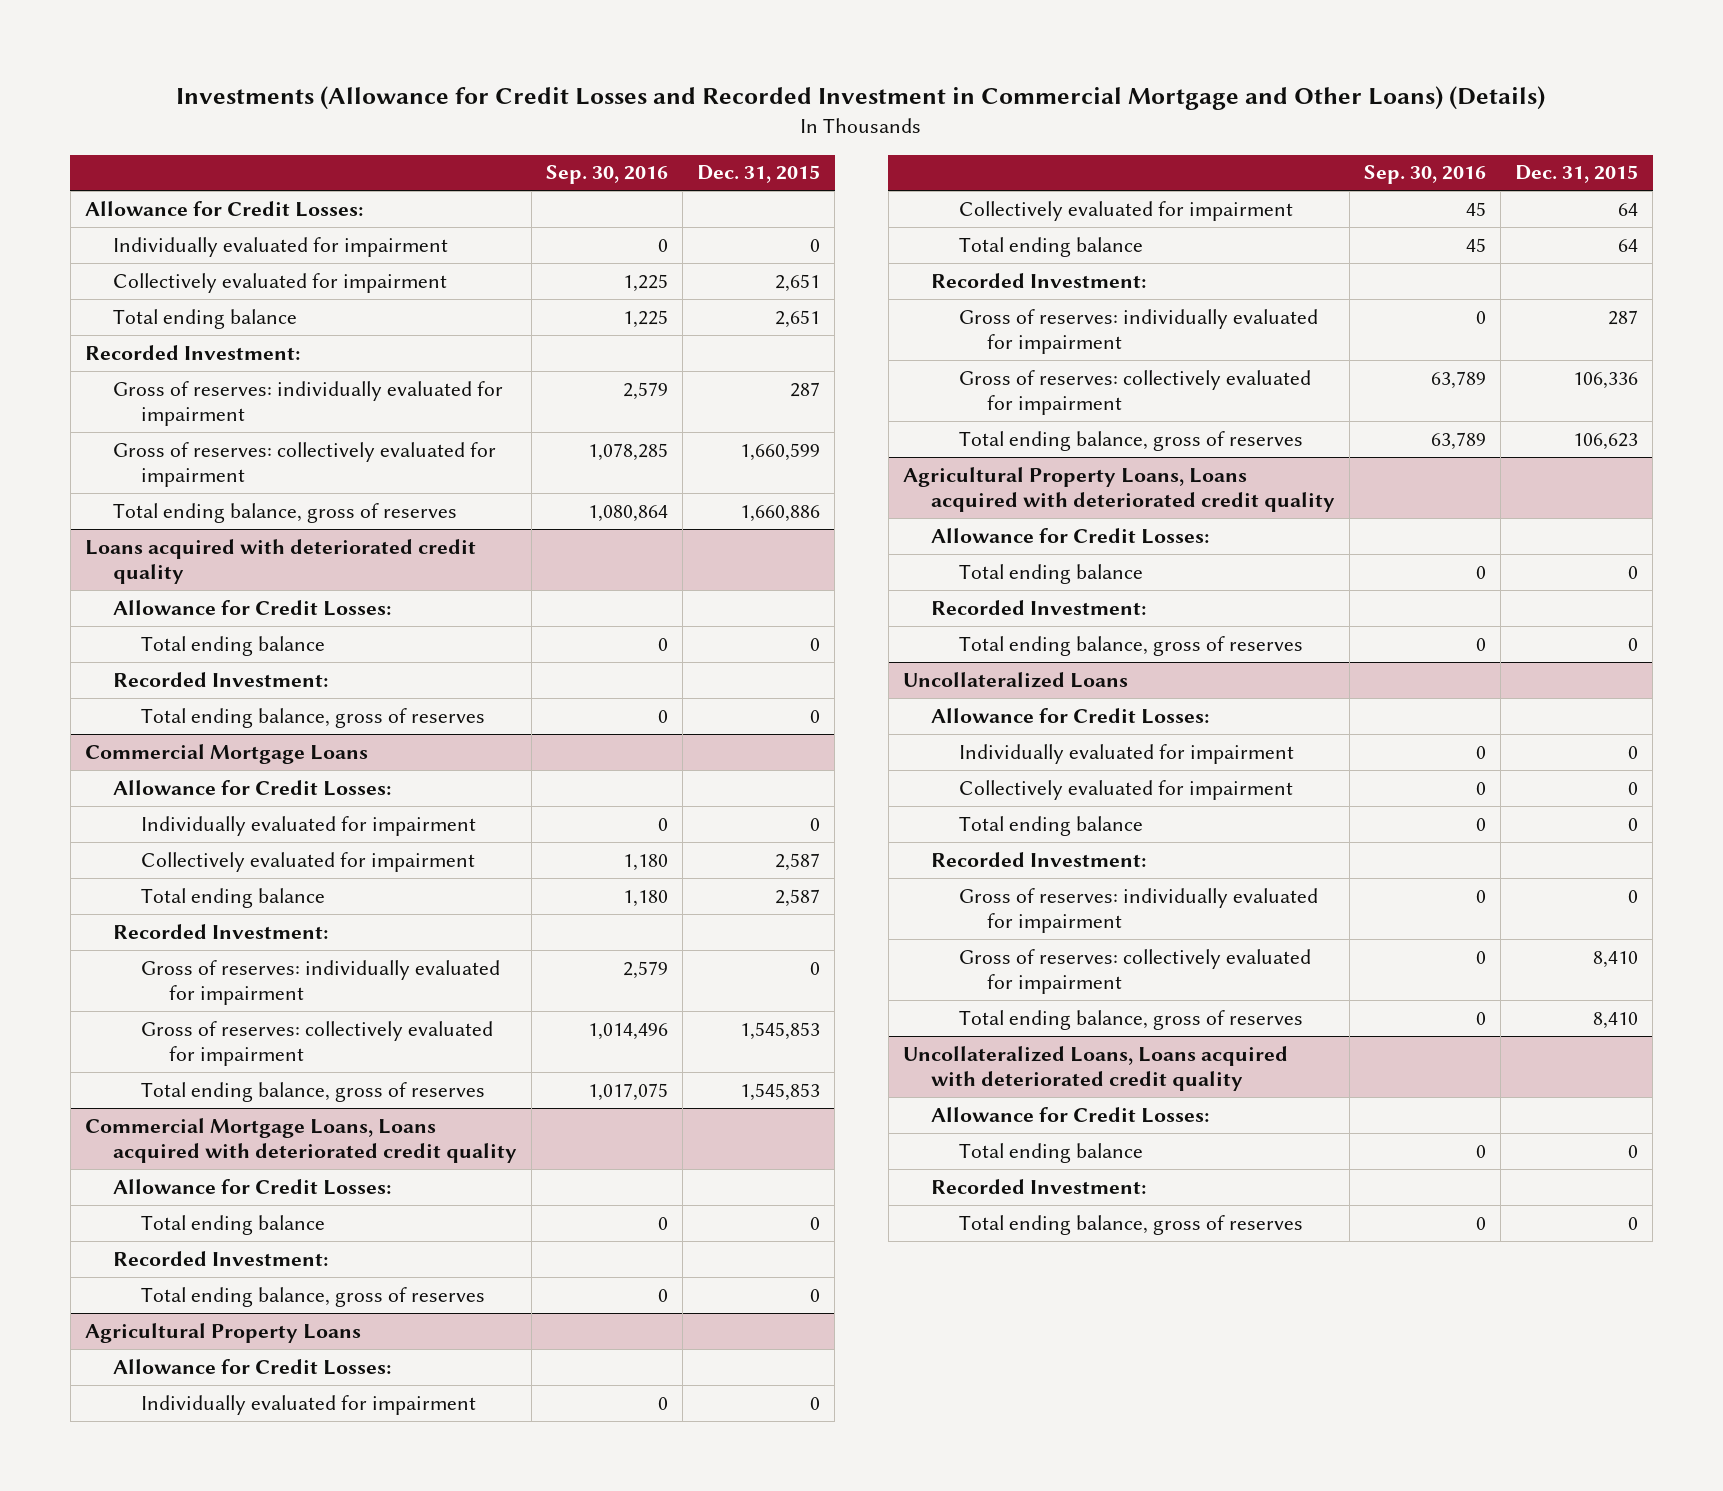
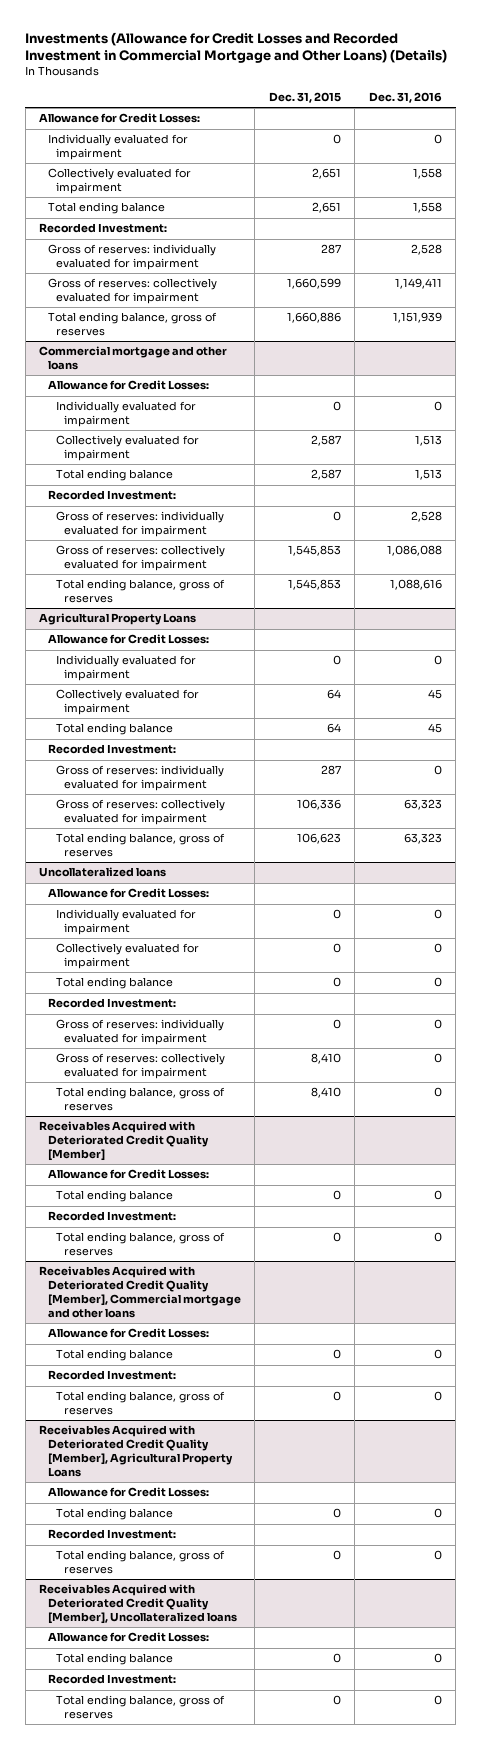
- | Sep. 30, 2016 | Dec. 31, 2015
+ | Dec. 31, 2015 | Dec. 31, 2016
- Loans acquired with deteriorated credit quality
- Allowance for Credit Losses:
- Total ending balance | 0 | 0
- Recorded Investment:
- Total ending balance, gross of reserves | 0 | 0
- Commercial Mortgage Loans
+ Commercial mortgage and other loans
- Commercial Mortgage Loans, Loans acquired with deteriorated credit quality
- Allowance for Credit Losses:
- Total ending balance | 0 | 0
- Recorded Investment:
- Total ending balance, gross of reserves | 0 | 0
- Agricultural Property Loans, Loans acquired with deteriorated credit quality
- Allowance for Credit Losses:
- Total ending balance | 0 | 0
- Recorded Investment:
- Total ending balance, gross of reserves | 0 | 0
- Uncollateralized Loans
+ Uncollateralized loans
- Uncollateralized Loans, Loans acquired with deteriorated credit quality
+ Receivables Acquired with Deteriorated Credit Quality [Member]
+ Receivables Acquired with Deteriorated Credit Quality [Member], Commercial mortgage and other loans
+ Allowance for Credit Losses:
+ Total ending balance | 0 | 0
+ Recorded Investment:
+ Total ending balance, gross of reserves | 0 | 0
+ Receivables Acquired with Deteriorated Credit Quality [Member], Agricultural Property Loans
+ Allowance for Credit Losses:
+ Total ending balance | 0 | 0
+ Recorded Investment:
+ Total ending balance, gross of reserves | 0 | 0
+ Receivables Acquired with Deteriorated Credit Quality [Member], Uncollateralized loans
+ Allowance for Credit Losses:
+ Total ending balance | 0 | 0
+ Recorded Investment:
+ Total ending balance, gross of reserves | 0 | 0

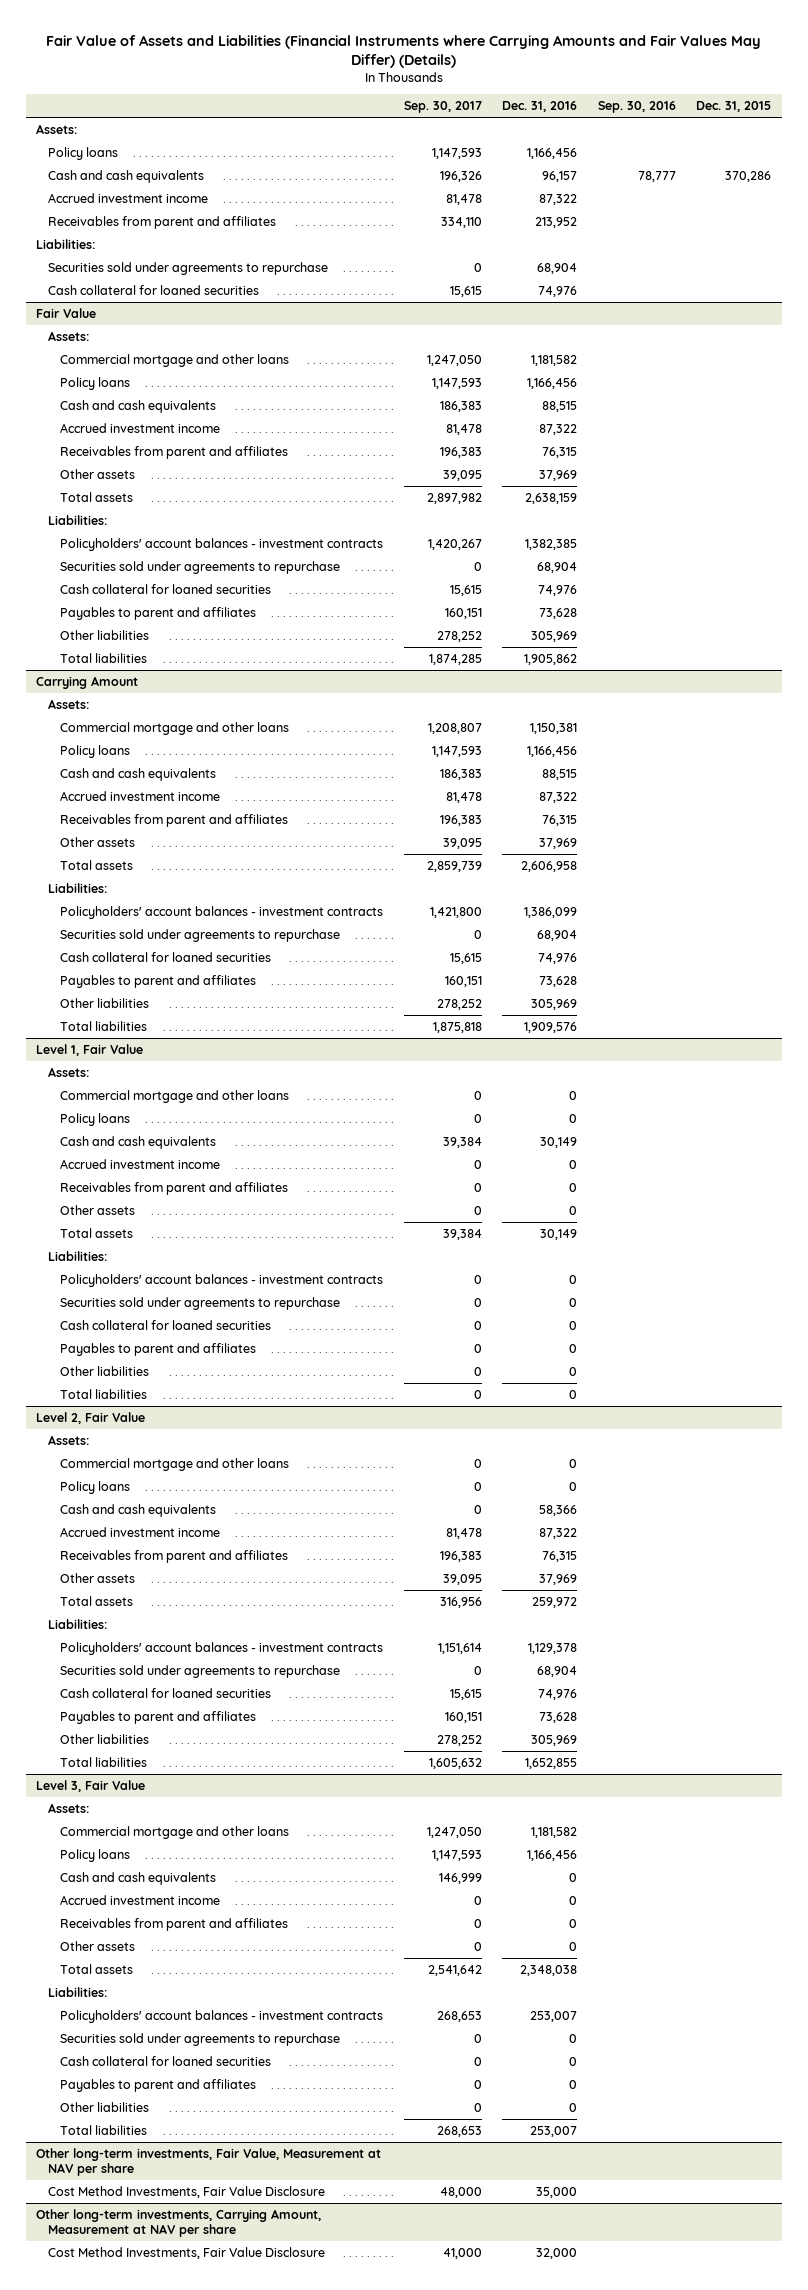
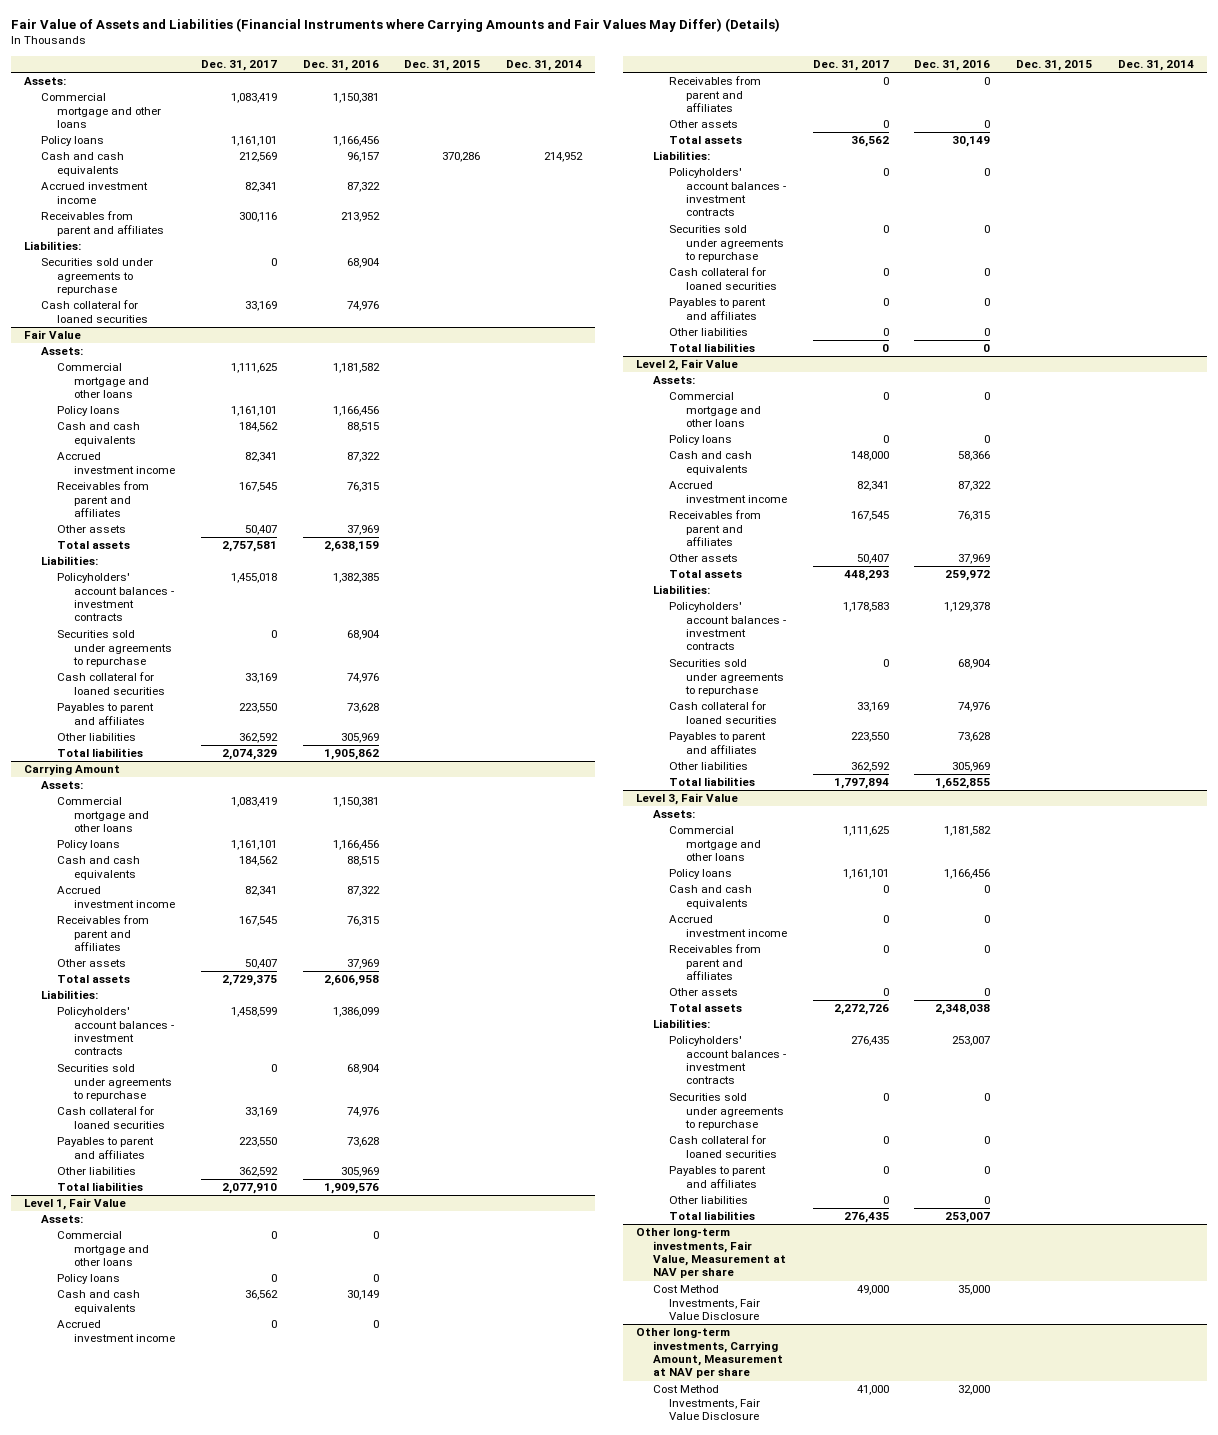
- | Sep. 30, 2017 | Dec. 31, 2016 | Sep. 30, 2016 | Dec. 31, 2015
+ | Dec. 31, 2017 | Dec. 31, 2016 | Dec. 31, 2015 | Dec. 31, 2014
+ Commercial mortgage and other loans | 1,083,419 | 1,150,381 | |

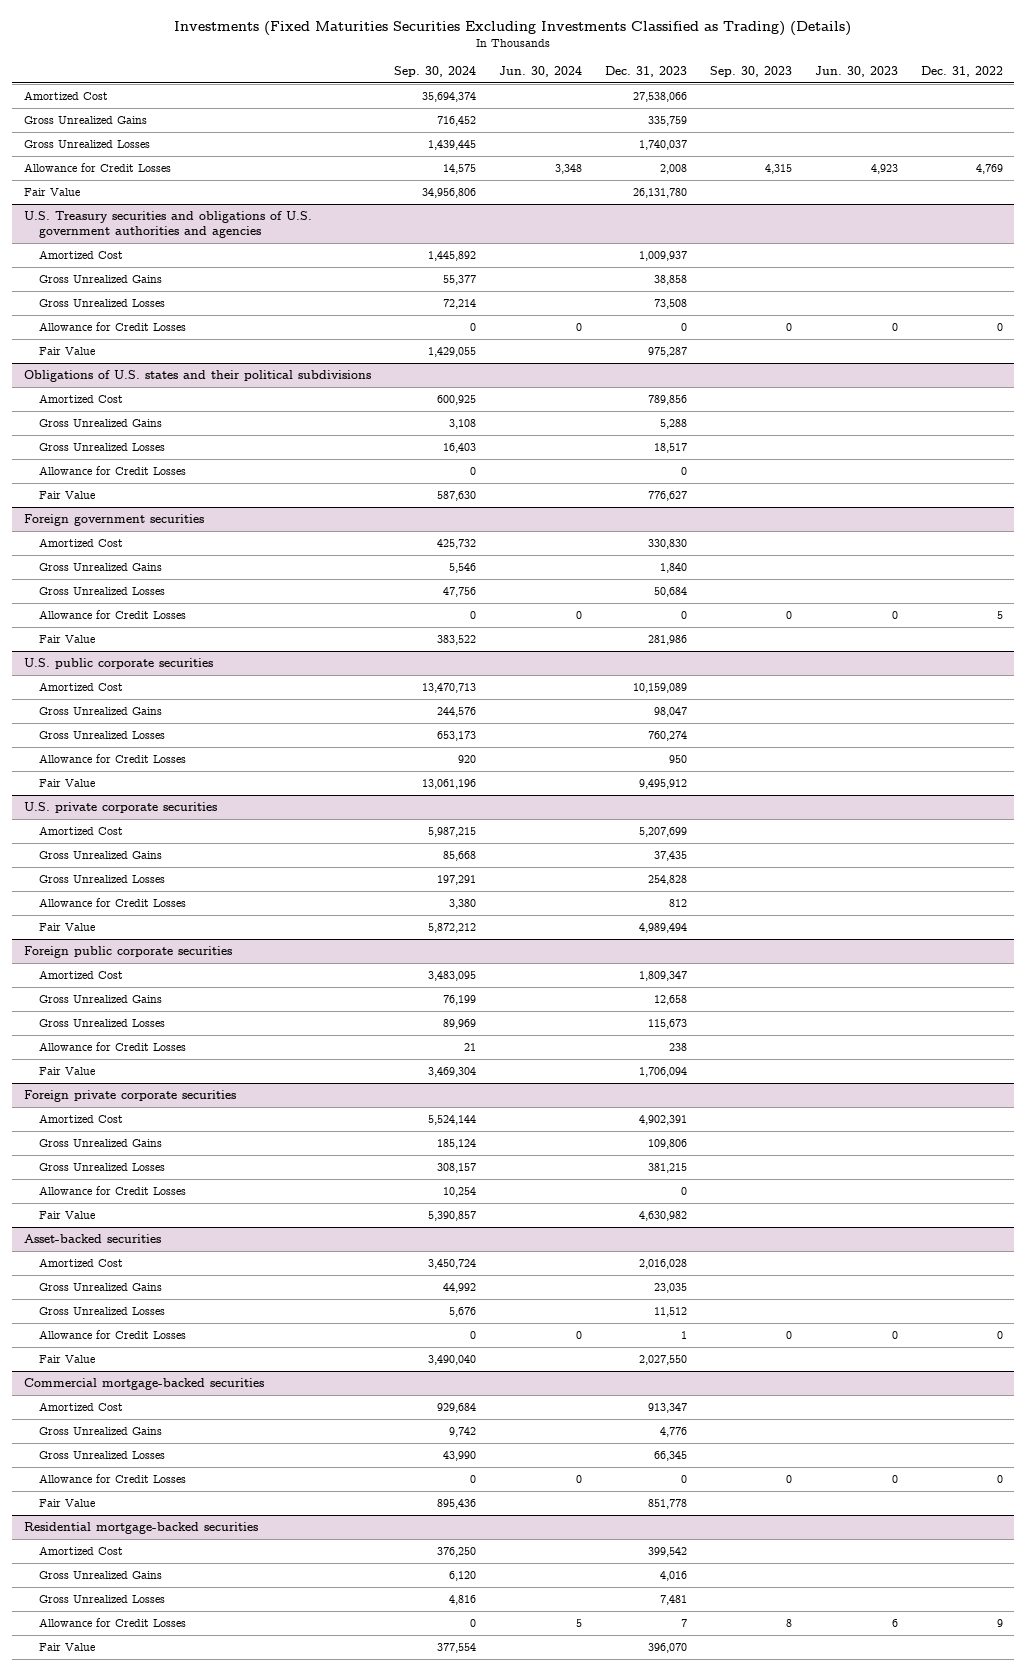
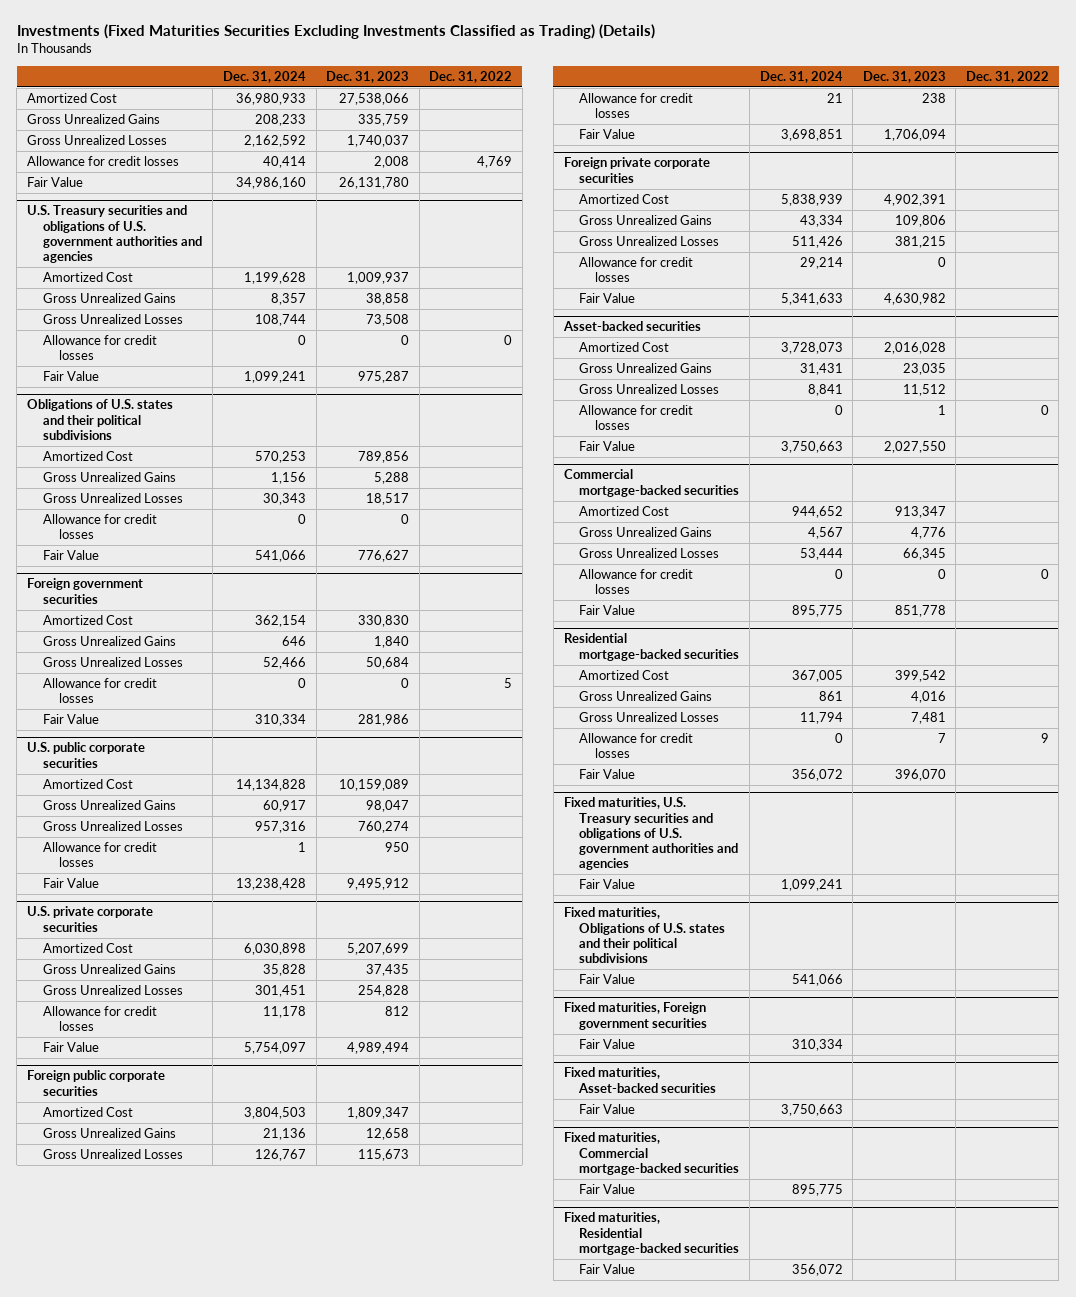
- | Sep. 30, 2024 | Jun. 30, 2024 | Dec. 31, 2023 | Sep. 30, 2023 | Jun. 30, 2023 | Dec. 31, 2022
+ | Dec. 31, 2024 | Dec. 31, 2023 | Dec. 31, 2022
- Allowance for Credit Losses | 14,575 | 3,348 | 2,008 | 4,315 | 4,923 | 4,769
+ Allowance for credit losses | 40,414 | 2,008 | 4,769
@ U.S. Treasury securities and obligations of U.S. government authorities and agencies
- Allowance for Credit Losses | 0 | 0 | 0 | 0 | 0 | 0
+ Allowance for credit losses | 0 | 0 | 0
@ Obligations of U.S. states and their political subdivisions
- Allowance for Credit Losses | 0 | | 0 | | |
+ Allowance for credit losses | 0 | 0 |
@ Foreign government securities
- Allowance for Credit Losses | 0 | 0 | 0 | 0 | 0 | 5
+ Allowance for credit losses | 0 | 0 | 5
@ U.S. public corporate securities
- Allowance for Credit Losses | 920 | | 950 | | |
+ Allowance for credit losses | 1 | 950 |
@ U.S. private corporate securities
- Allowance for Credit Losses | 3,380 | | 812 | | |
+ Allowance for credit losses | 11,178 | 812 |
@ Foreign public corporate securities
- Allowance for Credit Losses | 21 | | 238 | | |
+ Allowance for credit losses | 21 | 238 |
@ Foreign private corporate securities
- Allowance for Credit Losses | 10,254 | | 0 | | |
+ Allowance for credit losses | 29,214 | 0 |
@ Asset-backed securities
- Allowance for Credit Losses | 0 | 0 | 1 | 0 | 0 | 0
+ Allowance for credit losses | 0 | 1 | 0
@ Commercial mortgage-backed securities
- Allowance for Credit Losses | 0 | 0 | 0 | 0 | 0 | 0
+ Allowance for credit losses | 0 | 0 | 0
@ Residential mortgage-backed securities
- Allowance for Credit Losses | 0 | 5 | 7 | 8 | 6 | 9
+ Allowance for credit losses | 0 | 7 | 9
+ Fixed maturities, U.S. Treasury securities and obligations of U.S. government authorities and agencies
+ Fair Value | 1,099,241 | |
+ Fixed maturities, Obligations of U.S. states and their political subdivisions
+ Fair Value | 541,066 | |
+ Fixed maturities, Foreign government securities
+ Fair Value | 310,334 | |
+ Fixed maturities, Asset-backed securities
+ Fair Value | 3,750,663 | |
+ Fixed maturities, Commercial mortgage-backed securities
+ Fair Value | 895,775 | |
+ Fixed maturities, Residential mortgage-backed securities
+ Fair Value | 356,072 | |

